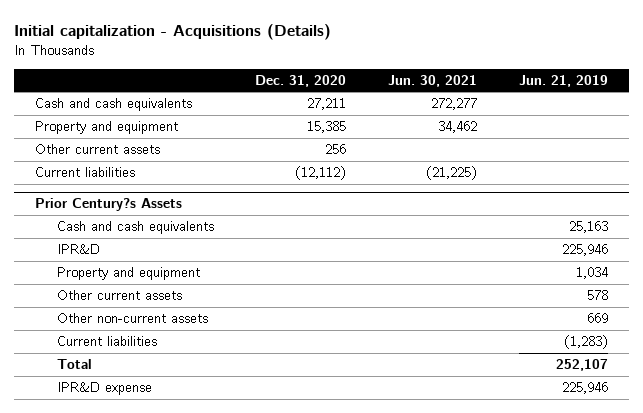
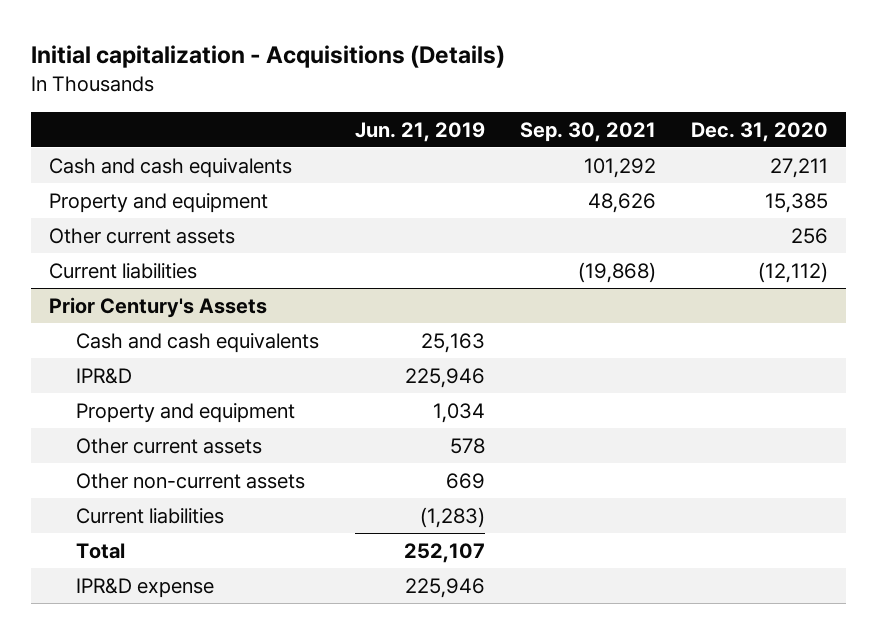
- | Dec. 31, 2020 | Jun. 30, 2021 | Jun. 21, 2019
+ | Jun. 21, 2019 | Sep. 30, 2021 | Dec. 31, 2020
- Prior Century?s Assets
+ Prior Century's Assets

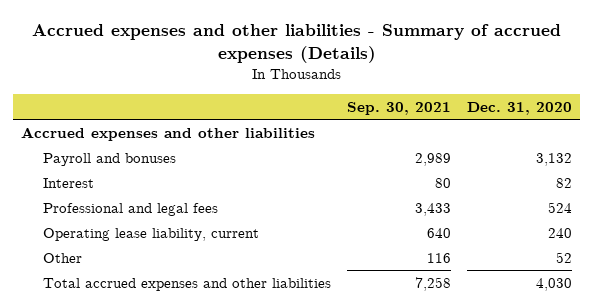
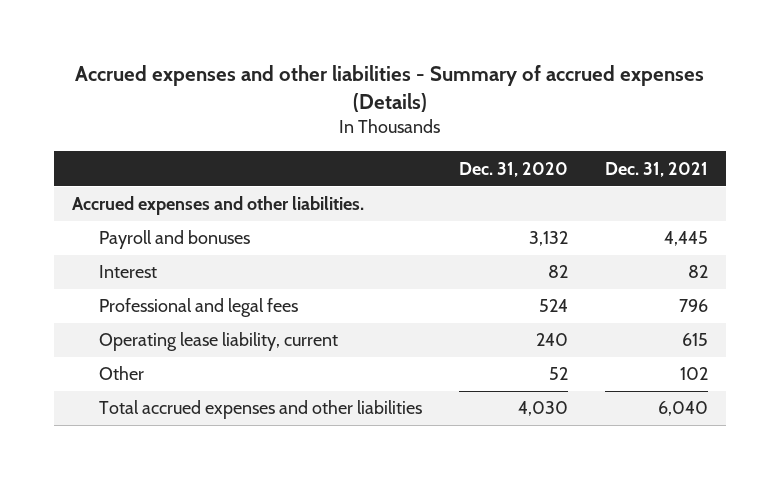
- | Sep. 30, 2021 | Dec. 31, 2020
+ | Dec. 31, 2020 | Dec. 31, 2021
- Accrued expenses and other liabilities
+ Accrued expenses and other liabilities.

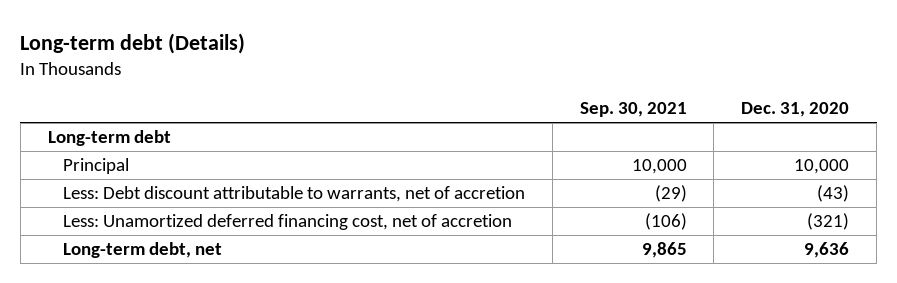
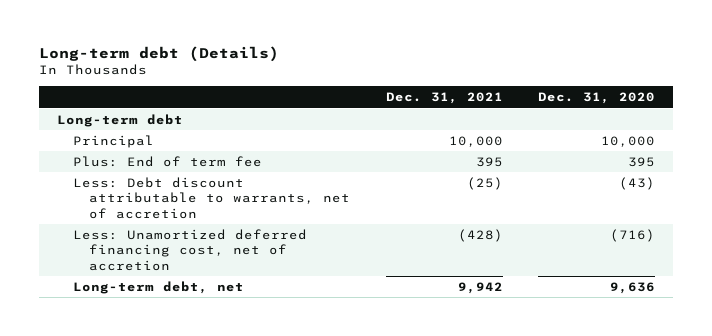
- | Sep. 30, 2021 | Dec. 31, 2020
+ | Dec. 31, 2021 | Dec. 31, 2020
+ Plus: End of term fee | 395 | 395
- Less: Unamortized deferred financing cost, net of accretion | (106) | (321)
+ Less: Unamortized deferred financing cost, net of accretion | (428) | (716)

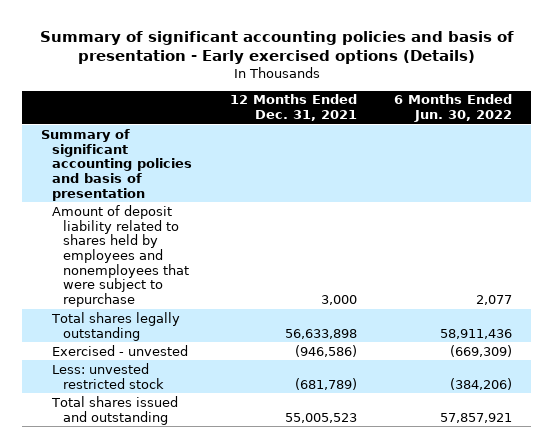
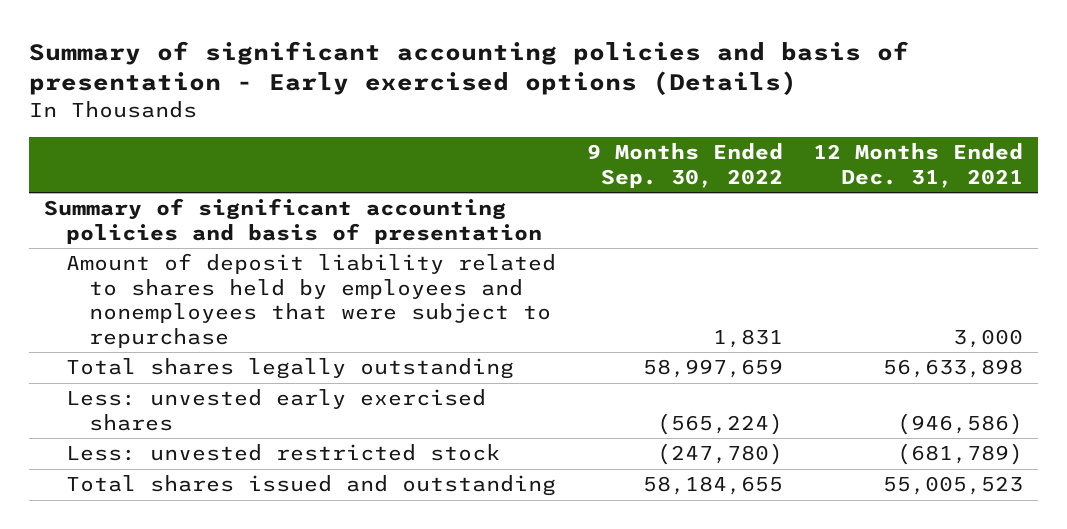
- | 12 Months Ended Dec. 31, 2021 | 6 Months Ended Jun. 30, 2022
+ | 9 Months Ended Sep. 30, 2022 | 12 Months Ended Dec. 31, 2021
- Exercised - unvested | (946,586) | (669,309)
+ Less: unvested early exercised shares | (565,224) | (946,586)

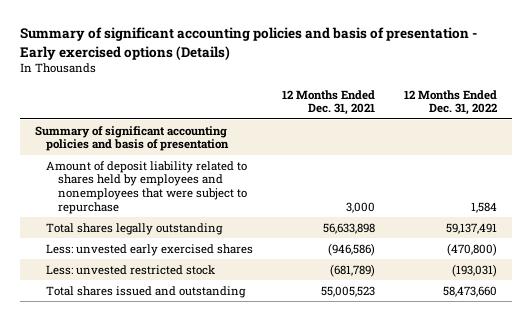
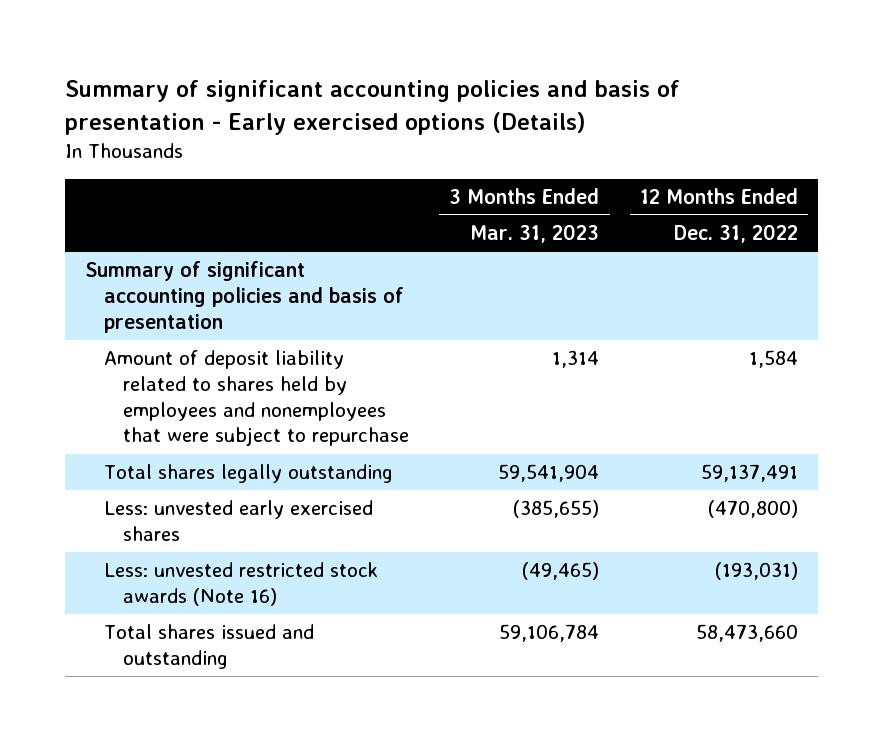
- | 12 Months Ended Dec. 31, 2021 | 12 Months Ended Dec. 31, 2022
+ | 3 Months Ended Mar. 31, 2023 | 12 Months Ended Dec. 31, 2022
- Less: unvested restricted stock | (681,789) | (193,031)
+ Less: unvested restricted stock awards (Note 16) | (49,465) | (193,031)

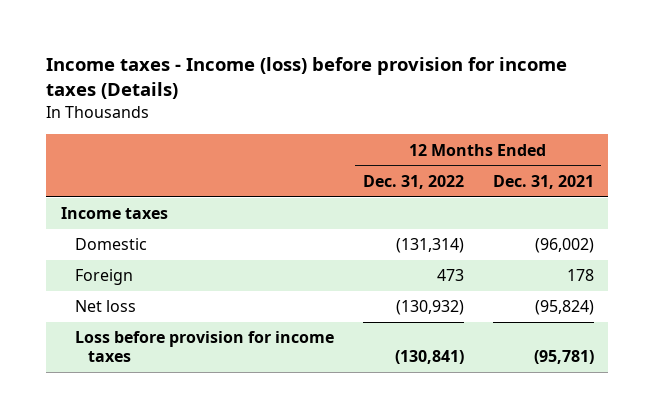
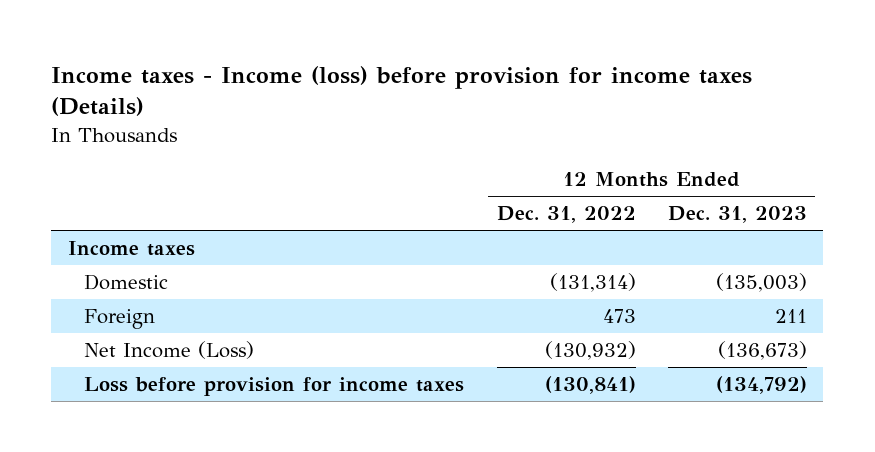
- | 12 Months Ended Dec. 31, 2022 | 12 Months Ended Dec. 31, 2021
+ | 12 Months Ended Dec. 31, 2022 | 12 Months Ended Dec. 31, 2023
- Net loss | (130,932) | (95,824)
+ Net Income (Loss) | (130,932) | (136,673)

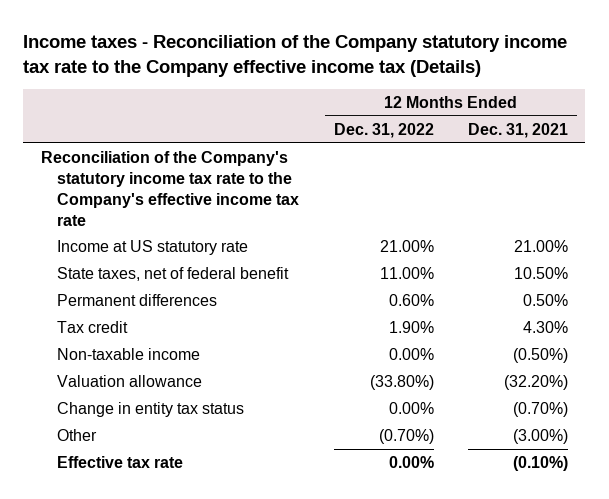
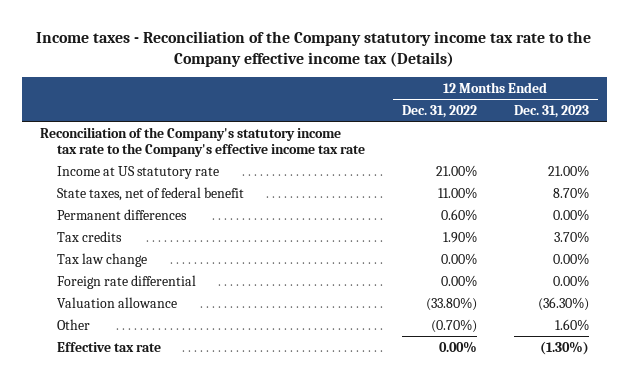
- | 12 Months Ended Dec. 31, 2022 | 12 Months Ended Dec. 31, 2021
+ | 12 Months Ended Dec. 31, 2022 | 12 Months Ended Dec. 31, 2023
- Tax credit | 1.90% | 4.30%
- Non-taxable income | 0.00% | (0.50%)
+ Tax credits | 1.90% | 3.70%
+ Tax law change | 0.00% | 0.00%
+ Foreign rate differential | 0.00% | 0.00%
- Change in entity tax status | 0.00% | (0.70%)

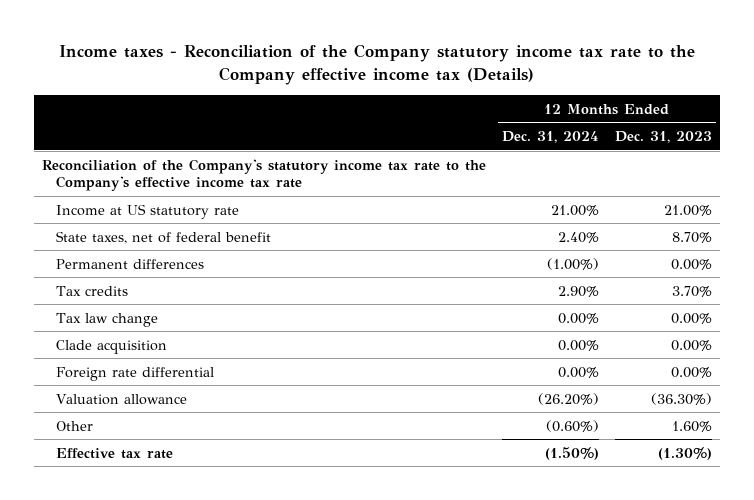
- | 12 Months Ended Dec. 31, 2022 | 12 Months Ended Dec. 31, 2023
+ | 12 Months Ended Dec. 31, 2024 | 12 Months Ended Dec. 31, 2023
+ Clade acquisition | 0.00% | 0.00%

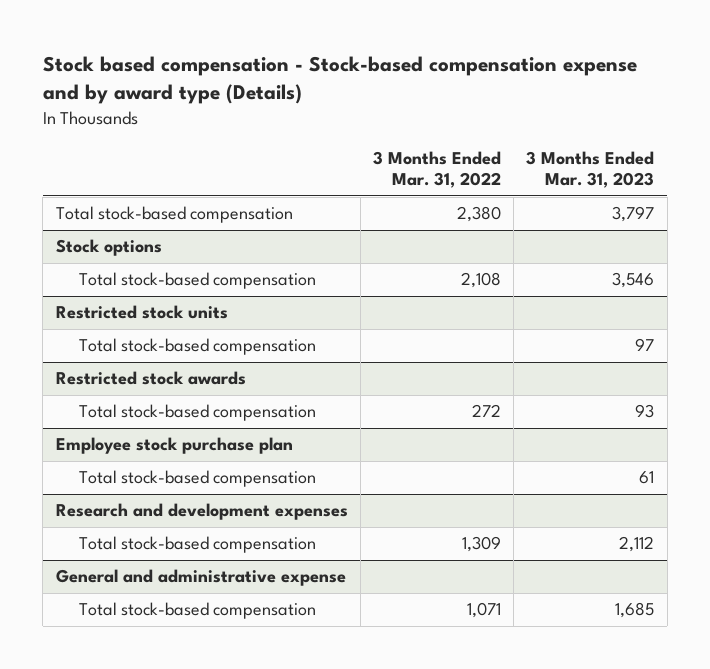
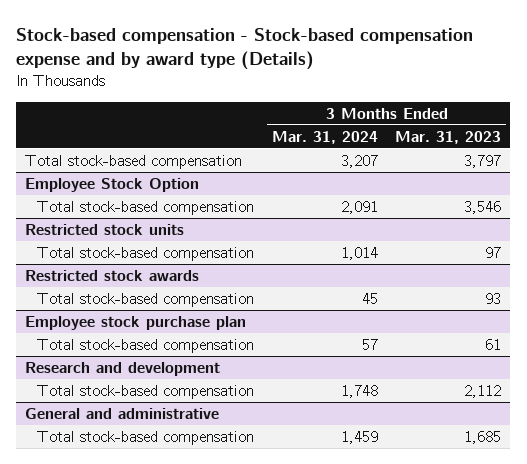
- Stock based compensation - Stock-based compensation expense and by award type (Details)
+ Stock-based compensation - Stock-based compensation expense and by award type (Details)
- | 3 Months Ended Mar. 31, 2022 | 3 Months Ended Mar. 31, 2023
+ | 3 Months Ended Mar. 31, 2024 | 3 Months Ended Mar. 31, 2023
- Stock options
+ Employee Stock Option
- Research and development expenses
+ Research and development
- General and administrative expense
+ General and administrative

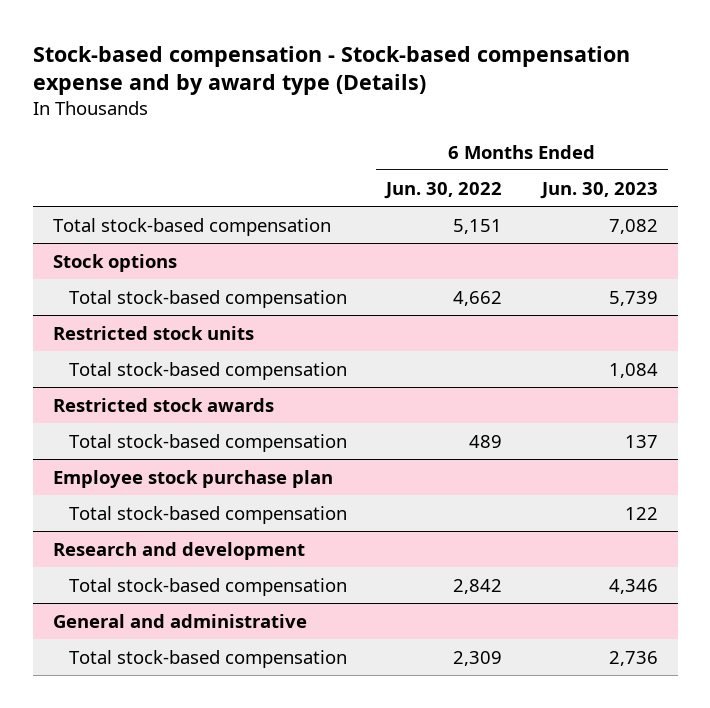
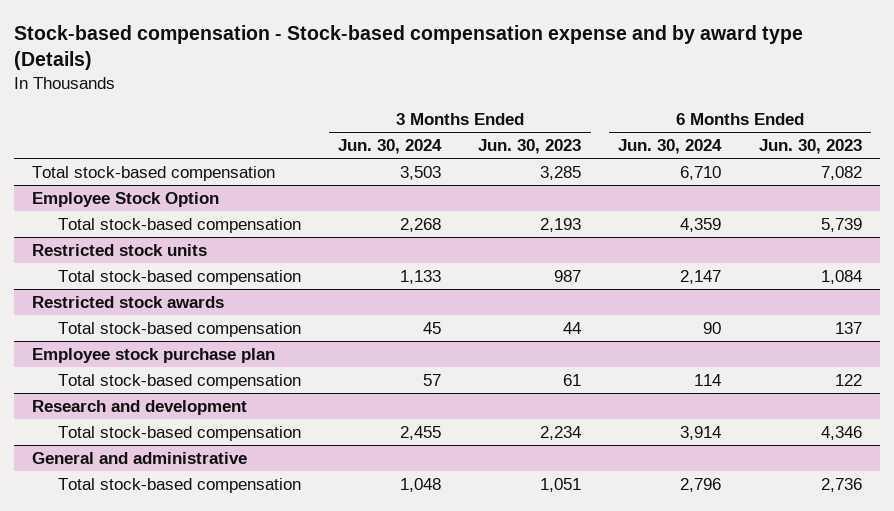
- | 6 Months Ended Jun. 30, 2022 | 6 Months Ended Jun. 30, 2023
+ | 3 Months Ended Jun. 30, 2024 | 3 Months Ended Jun. 30, 2023 | 6 Months Ended Jun. 30, 2024 | 6 Months Ended Jun. 30, 2023
- Stock options
+ Employee Stock Option

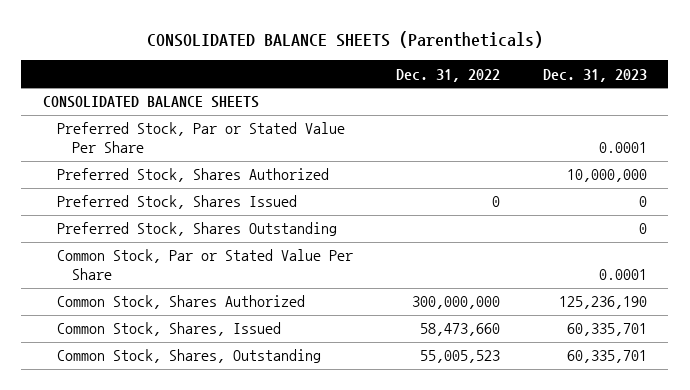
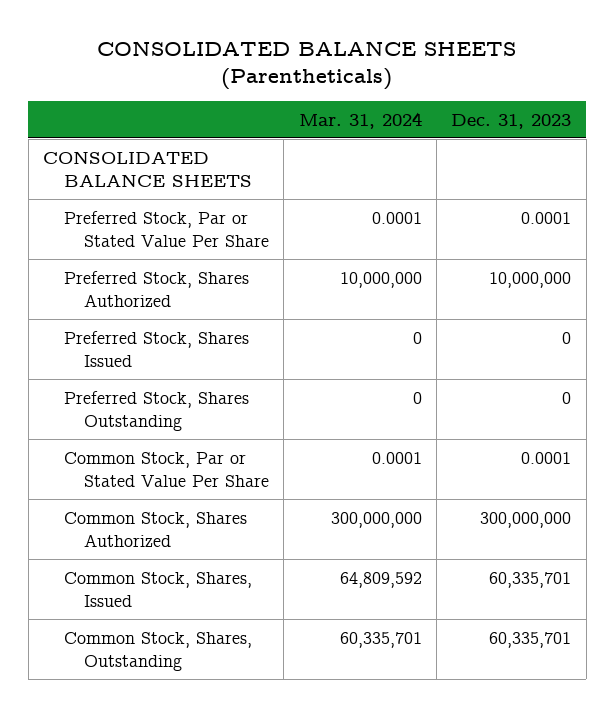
- | Dec. 31, 2022 | Dec. 31, 2023
+ | Mar. 31, 2024 | Dec. 31, 2023
- Common Stock, Shares Authorized | 300,000,000 | 125,236,190
+ Common Stock, Shares Authorized | 300,000,000 | 300,000,000

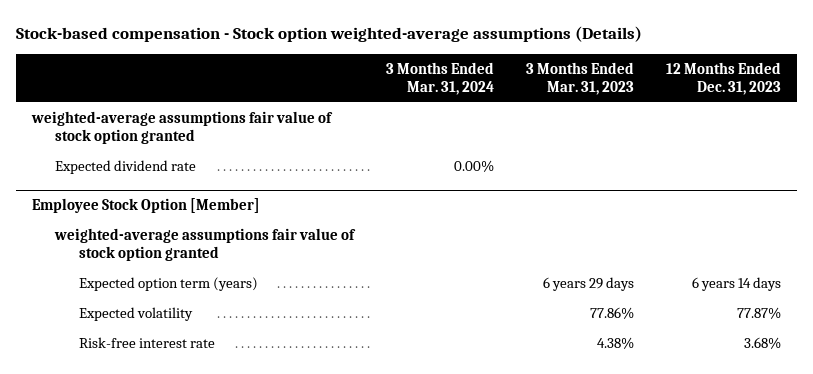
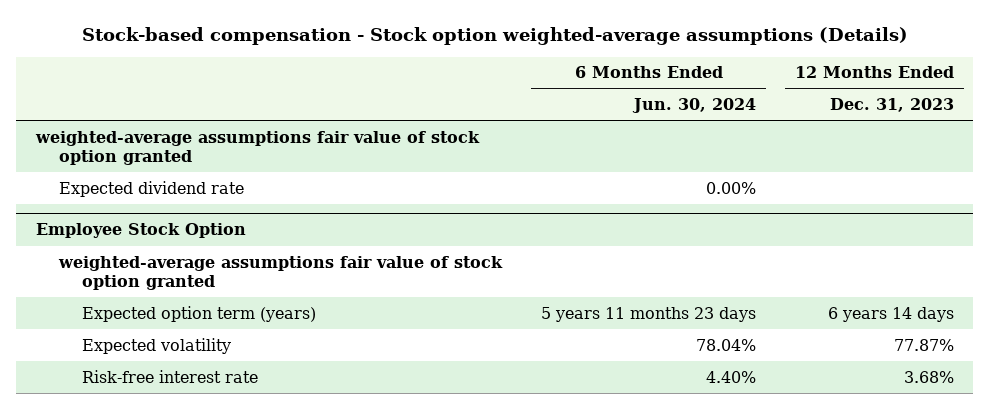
- | 3 Months Ended Mar. 31, 2024 | 3 Months Ended Mar. 31, 2023 | 12 Months Ended Dec. 31, 2023
+ | 6 Months Ended Jun. 30, 2024 | 12 Months Ended Dec. 31, 2023
- Employee Stock Option [Member]
+ Employee Stock Option

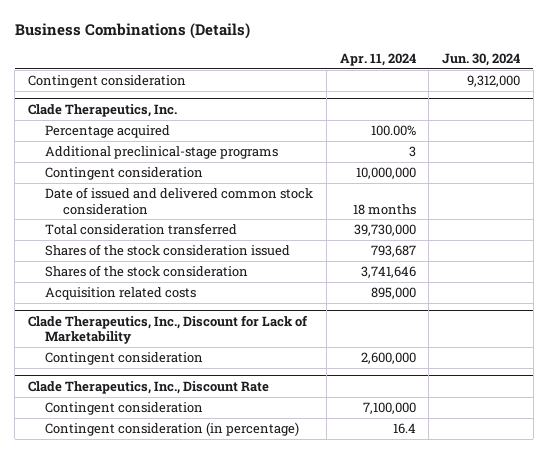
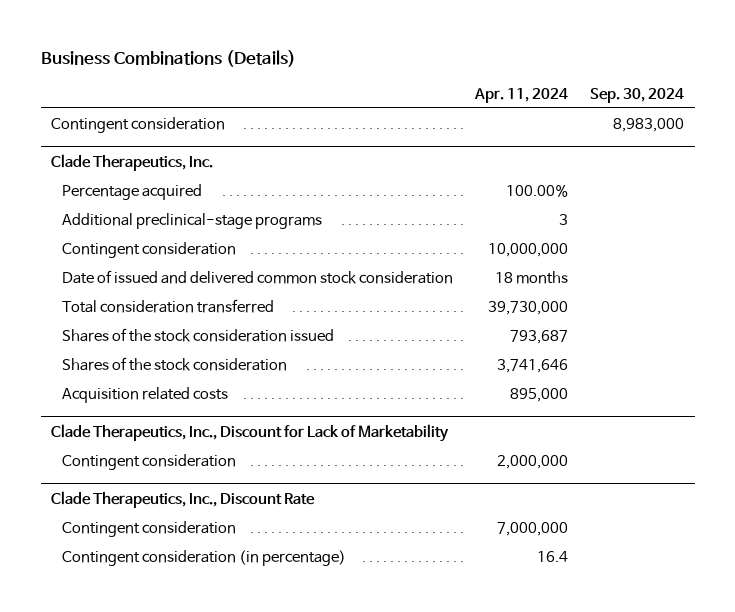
- | Apr. 11, 2024 | Jun. 30, 2024
+ | Apr. 11, 2024 | Sep. 30, 2024
@ Clade Therapeutics, Inc., Discount for Lack of Marketability
- Contingent consideration | 2,600,000 |
+ Contingent consideration | 2,000,000 |
@ Clade Therapeutics, Inc., Discount Rate
- Contingent consideration | 7,100,000 |
+ Contingent consideration | 7,000,000 |

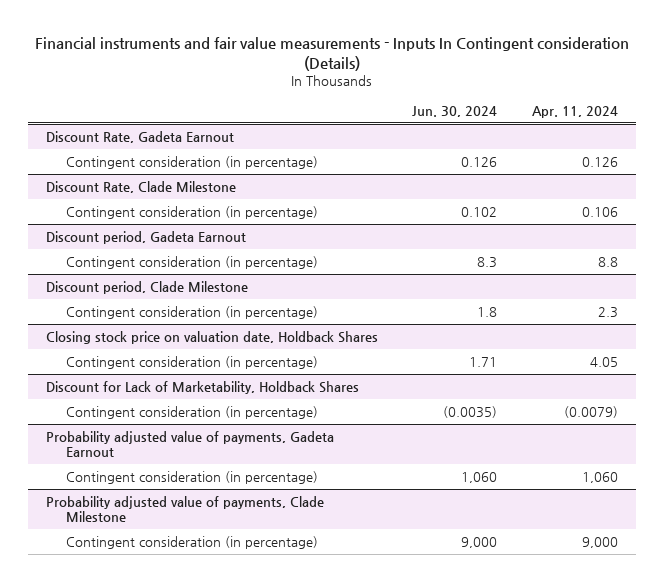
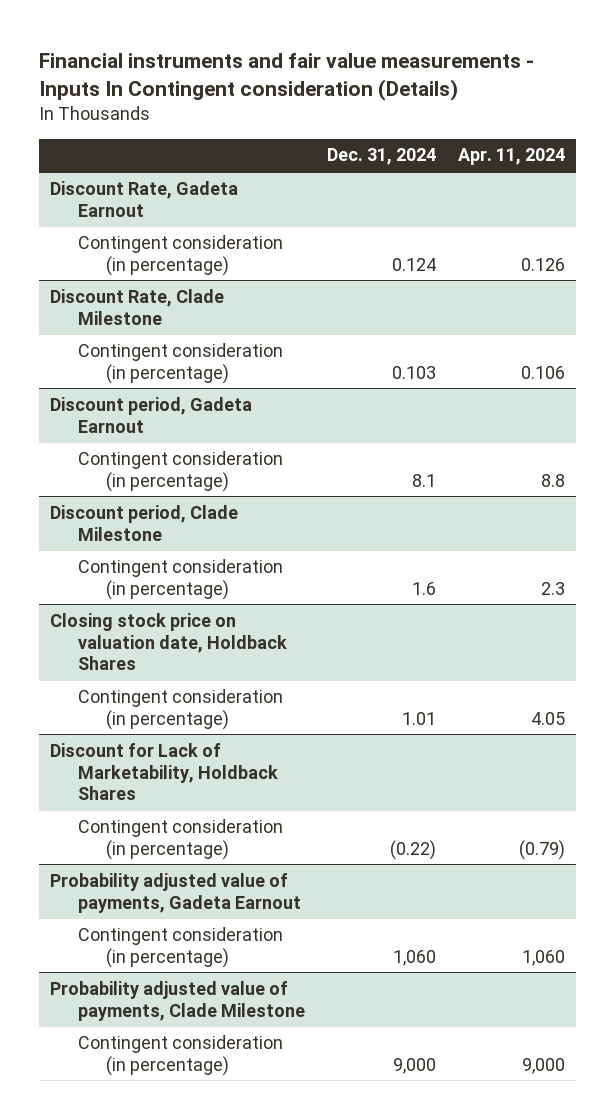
- | Jun. 30, 2024 | Apr. 11, 2024
+ | Dec. 31, 2024 | Apr. 11, 2024
@ Discount for Lack of Marketability, Holdback Shares
- Contingent consideration (in percentage) | (0.0035) | (0.0079)
+ Contingent consideration (in percentage) | (0.22) | (0.79)

